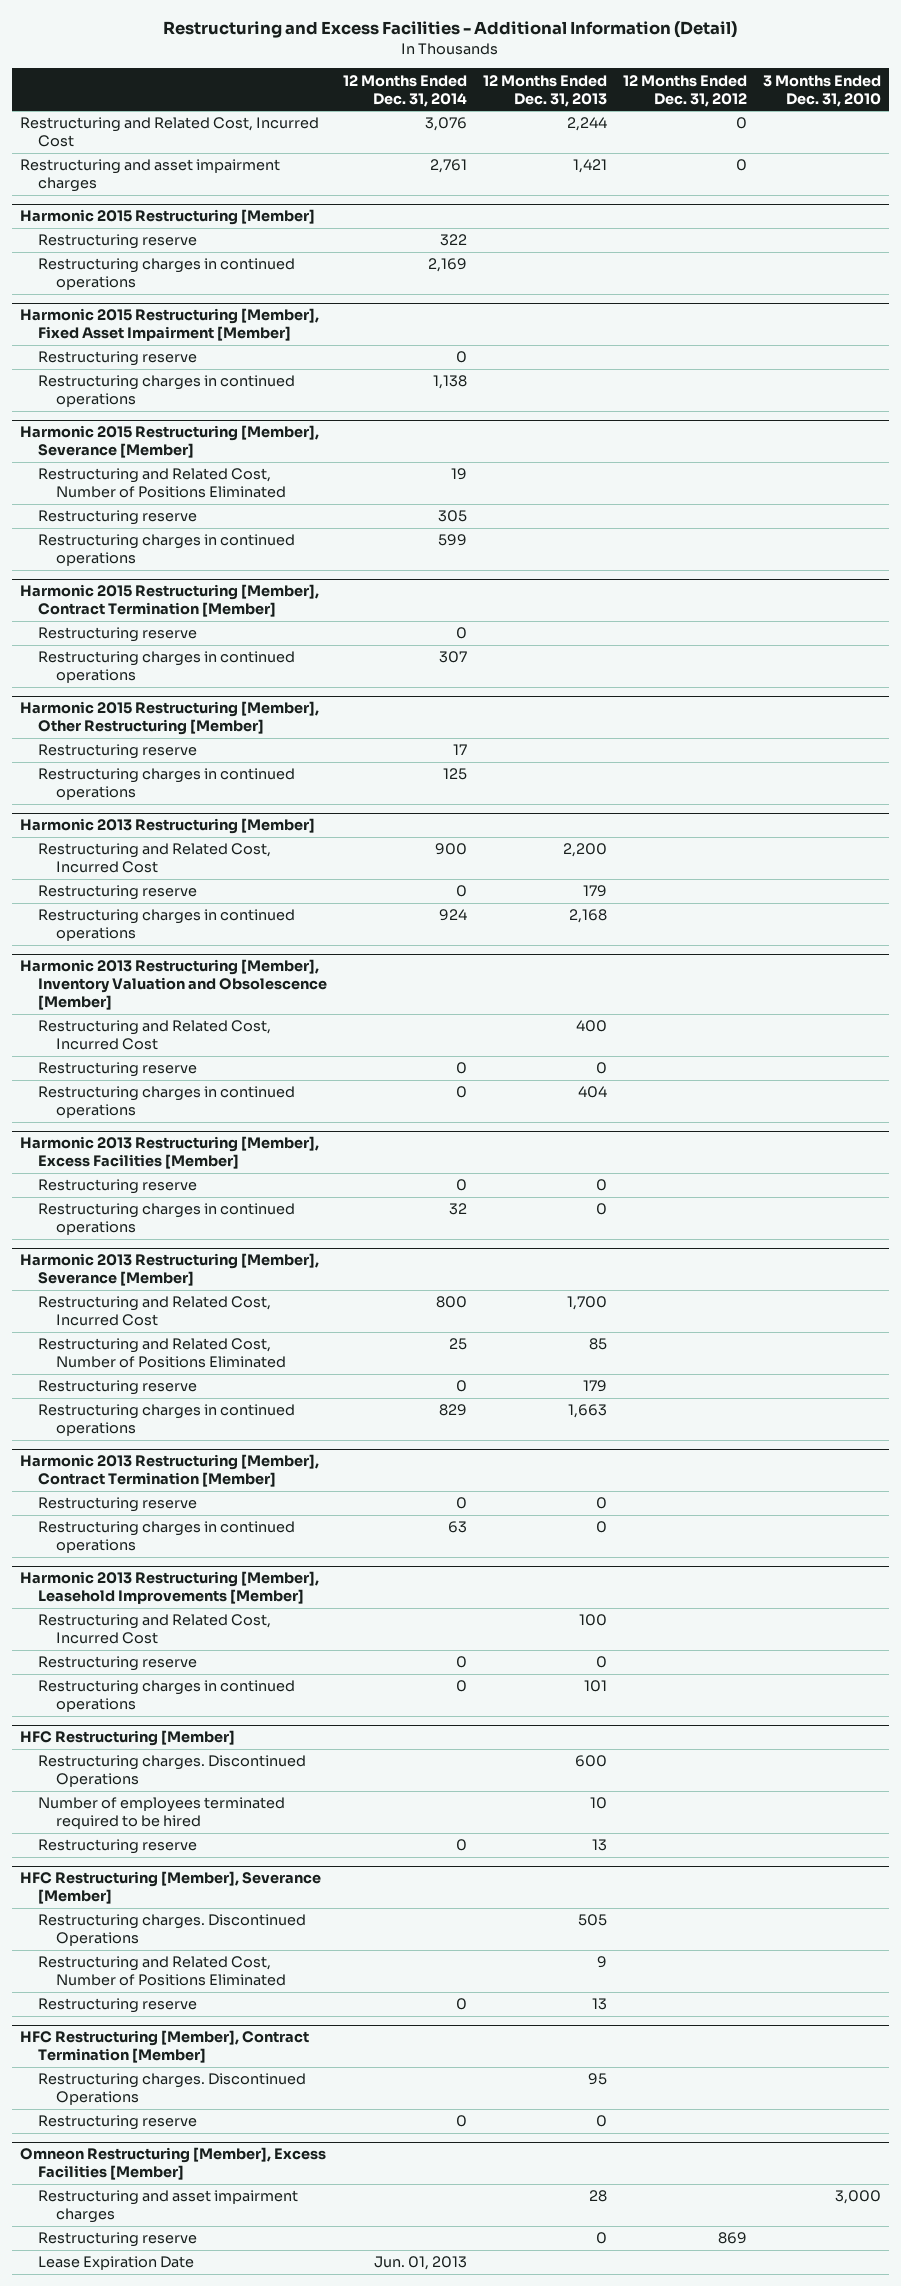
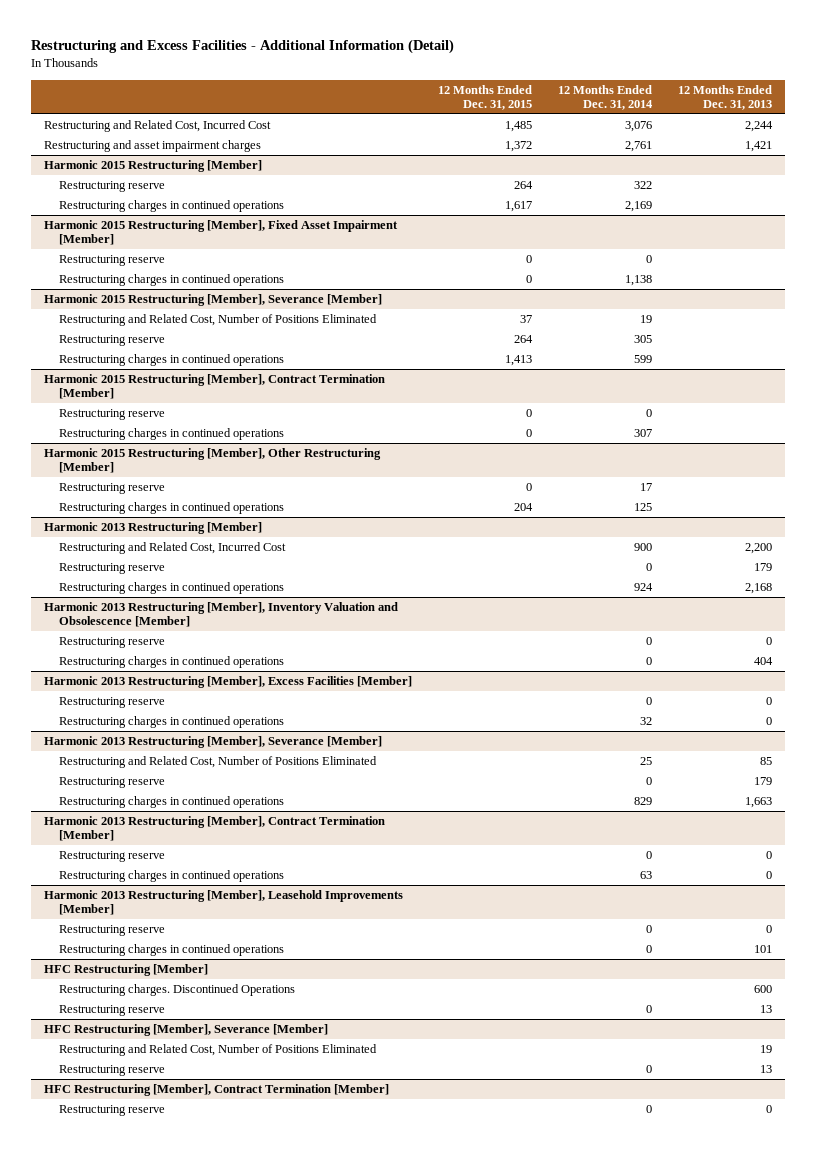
- | 12 Months Ended Dec. 31, 2014 | 12 Months Ended Dec. 31, 2013 | 12 Months Ended Dec. 31, 2012 | 3 Months Ended Dec. 31, 2010
+ | 12 Months Ended Dec. 31, 2015 | 12 Months Ended Dec. 31, 2014 | 12 Months Ended Dec. 31, 2013
@ Harmonic 2013 Restructuring [Member], Inventory Valuation and Obsolescence [Member]
- Restructuring and Related Cost, Incurred Cost | | 400 | |
@ Harmonic 2013 Restructuring [Member], Severance [Member]
- Restructuring and Related Cost, Incurred Cost | 800 | 1,700 | |
@ Harmonic 2013 Restructuring [Member], Leasehold Improvements [Member]
- Restructuring and Related Cost, Incurred Cost | | 100 | |
@ HFC Restructuring [Member]
- Number of employees terminated required to be hired | | 10 | |
@ HFC Restructuring [Member], Severance [Member]
- Restructuring charges. Discontinued Operations | | 505 | |
- Restructuring and Related Cost, Number of Positions Eliminated | | 9 | |
+ Restructuring and Related Cost, Number of Positions Eliminated | | | 19
@ HFC Restructuring [Member], Contract Termination [Member]
- Restructuring charges. Discontinued Operations | | 95 | |
- Omneon Restructuring [Member], Excess Facilities [Member]
- Restructuring and asset impairment charges | | 28 | | 3,000
- Restructuring reserve | | 0 | 869 |
- Lease Expiration Date | Jun. 01, 2013 | | |

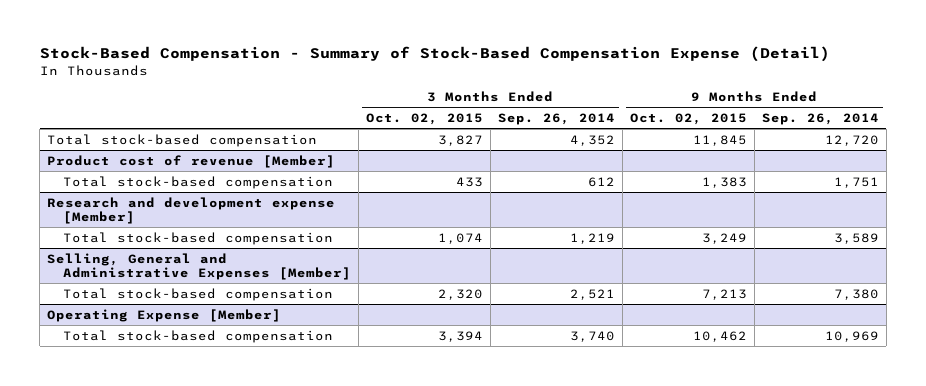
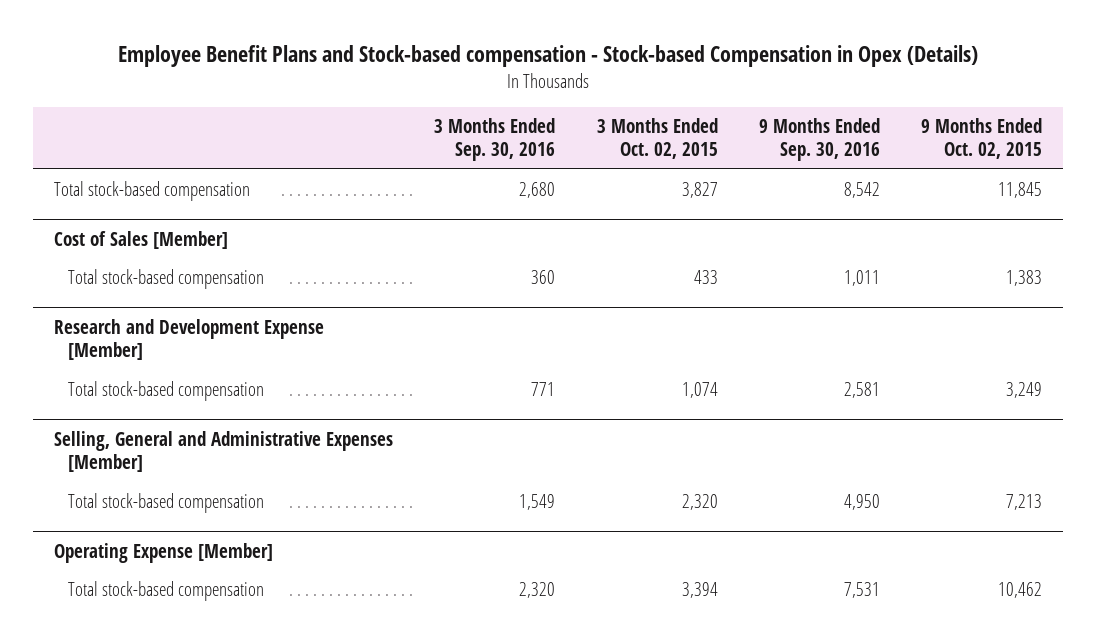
- Stock-Based Compensation - Summary of Stock-Based Compensation Expense (Detail)
+ Employee Benefit Plans and Stock-based compensation - Stock-based Compensation in Opex (Details)
- | 3 Months Ended Oct. 02, 2015 | 3 Months Ended Sep. 26, 2014 | 9 Months Ended Oct. 02, 2015 | 9 Months Ended Sep. 26, 2014
+ | 3 Months Ended Sep. 30, 2016 | 3 Months Ended Oct. 02, 2015 | 9 Months Ended Sep. 30, 2016 | 9 Months Ended Oct. 02, 2015
- Product cost of revenue [Member]
+ Cost of Sales [Member]
- Research and development expense [Member]
+ Research and Development Expense [Member]

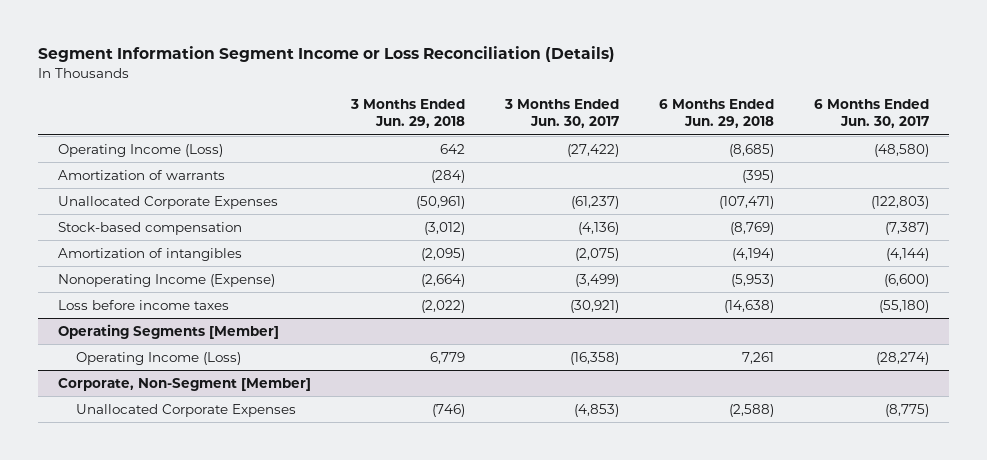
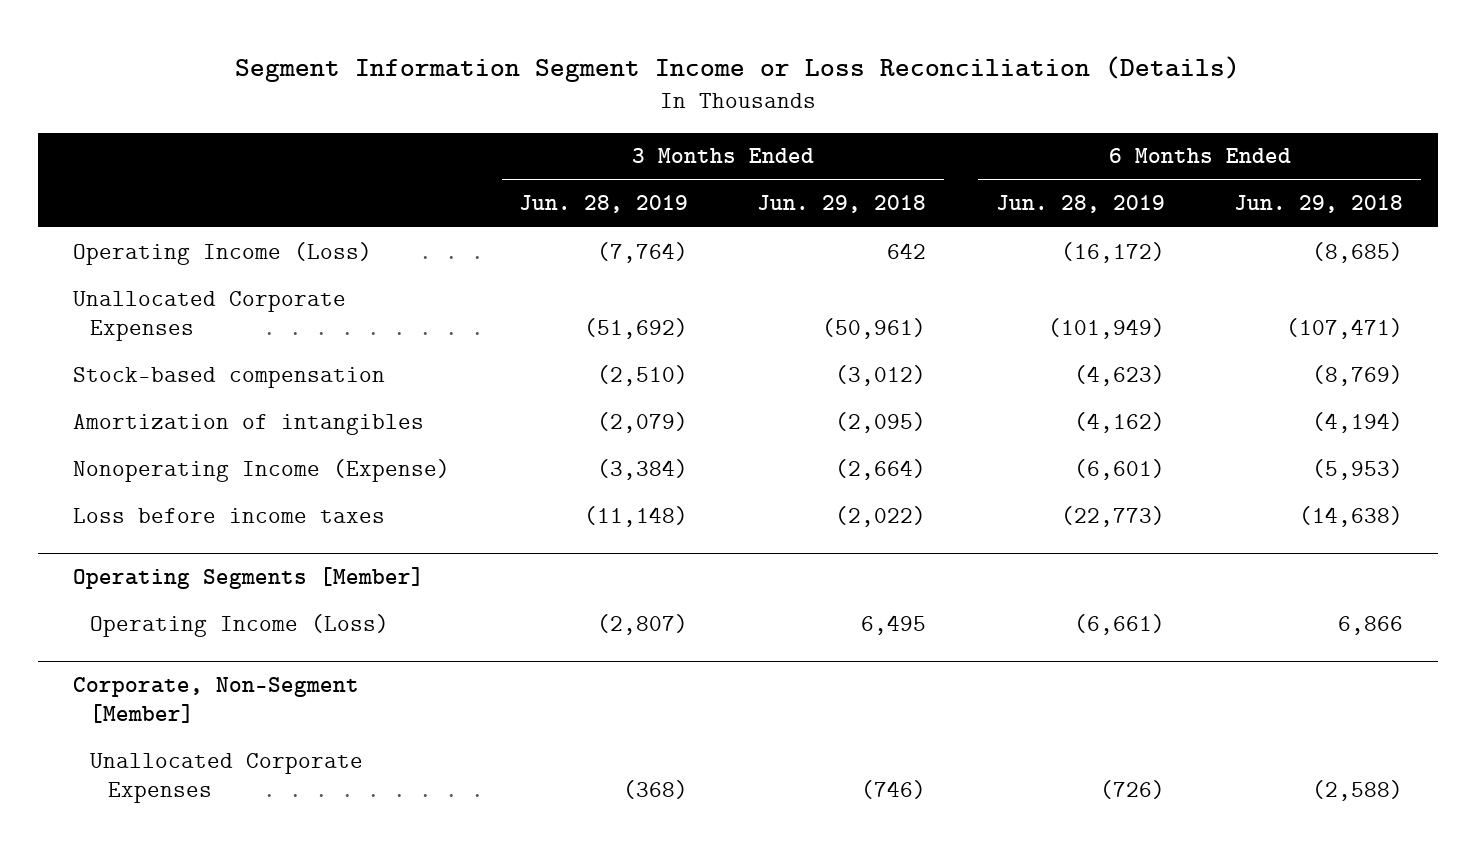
- | 3 Months Ended Jun. 29, 2018 | 3 Months Ended Jun. 30, 2017 | 6 Months Ended Jun. 29, 2018 | 6 Months Ended Jun. 30, 2017
+ | 3 Months Ended Jun. 28, 2019 | 3 Months Ended Jun. 29, 2018 | 6 Months Ended Jun. 28, 2019 | 6 Months Ended Jun. 29, 2018
- Amortization of warrants | (284) | | (395) |
@ Operating Segments [Member]
- Operating Income (Loss) | 6,779 | (16,358) | 7,261 | (28,274)
+ Operating Income (Loss) | (2,807) | 6,495 | (6,661) | 6,866

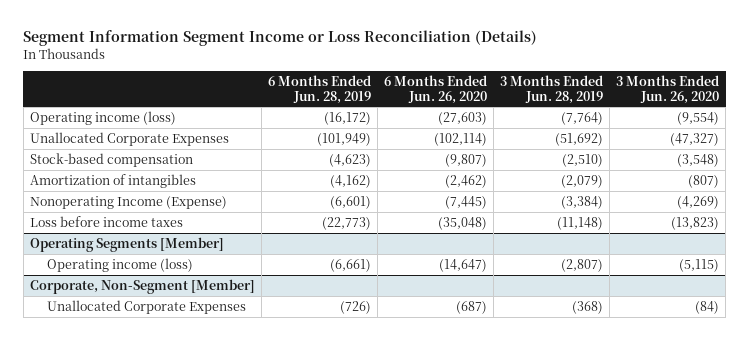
- | 3 Months Ended Jun. 28, 2019 | 3 Months Ended Jun. 29, 2018 | 6 Months Ended Jun. 28, 2019 | 6 Months Ended Jun. 29, 2018
+ | 6 Months Ended Jun. 28, 2019 | 6 Months Ended Jun. 26, 2020 | 3 Months Ended Jun. 28, 2019 | 3 Months Ended Jun. 26, 2020
- Operating Income (Loss) | (7,764) | 642 | (16,172) | (8,685)
+ Operating income (loss) | (16,172) | (27,603) | (7,764) | (9,554)
@ Operating Segments [Member]
- Operating Income (Loss) | (2,807) | 6,495 | (6,661) | 6,866
+ Operating income (loss) | (6,661) | (14,647) | (2,807) | (5,115)

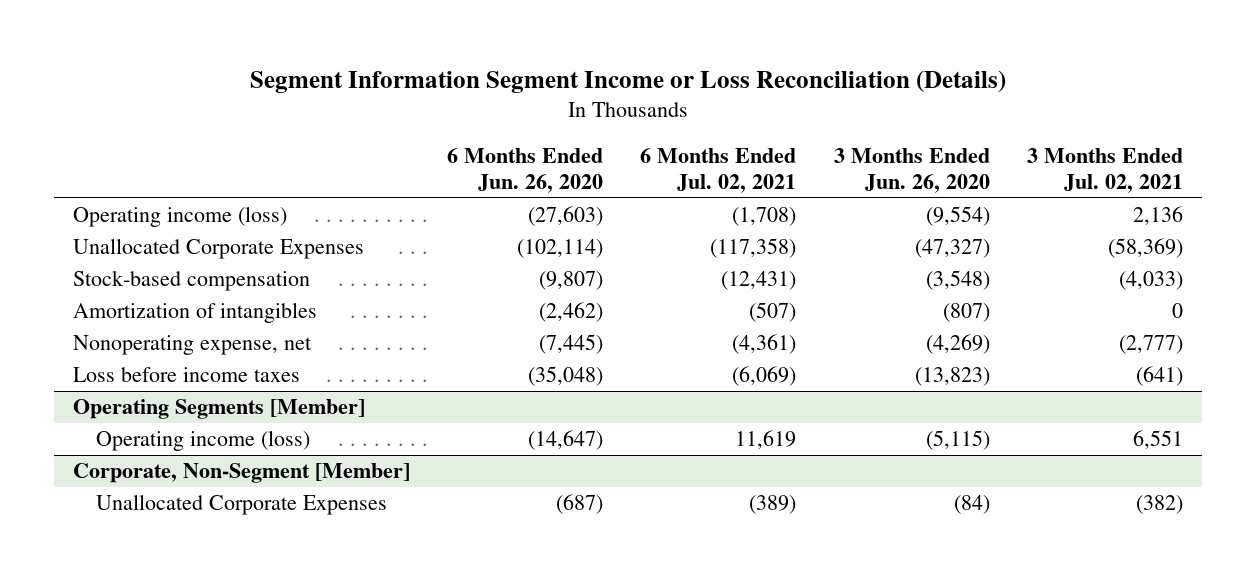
- | 6 Months Ended Jun. 28, 2019 | 6 Months Ended Jun. 26, 2020 | 3 Months Ended Jun. 28, 2019 | 3 Months Ended Jun. 26, 2020
+ | 6 Months Ended Jun. 26, 2020 | 6 Months Ended Jul. 02, 2021 | 3 Months Ended Jun. 26, 2020 | 3 Months Ended Jul. 02, 2021
- Nonoperating Income (Expense) | (6,601) | (7,445) | (3,384) | (4,269)
+ Nonoperating expense, net | (7,445) | (4,361) | (4,269) | (2,777)

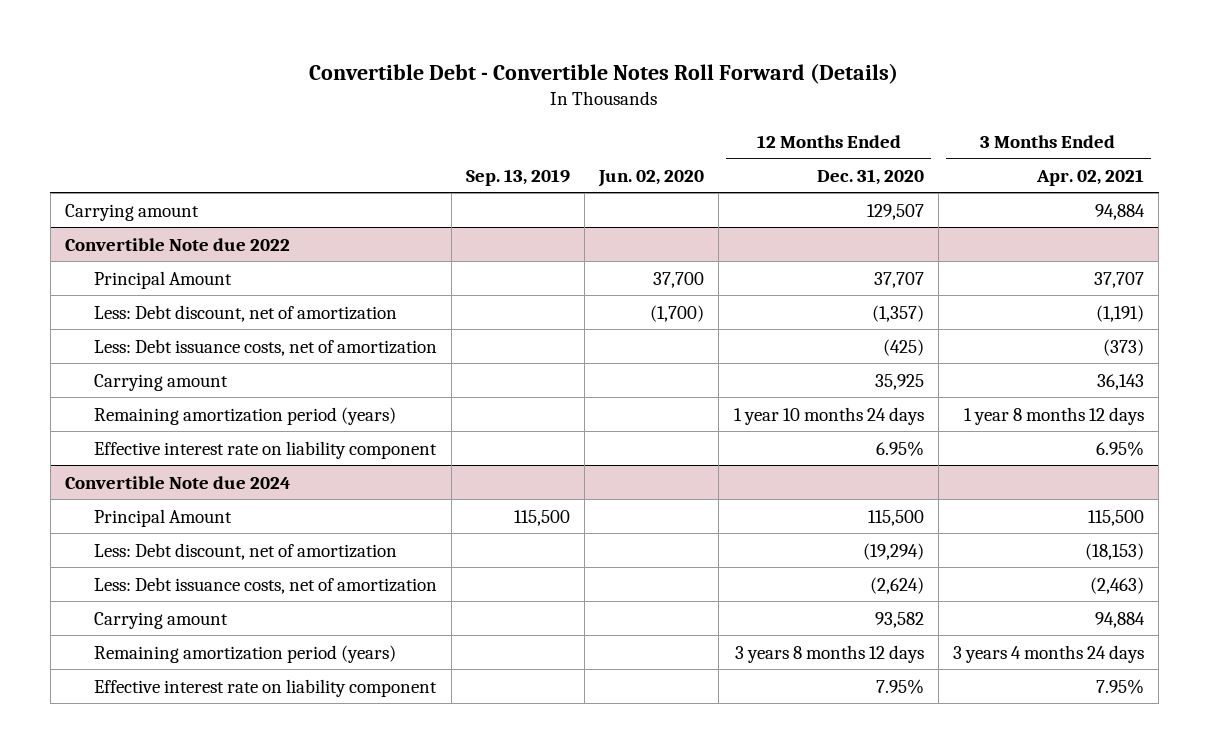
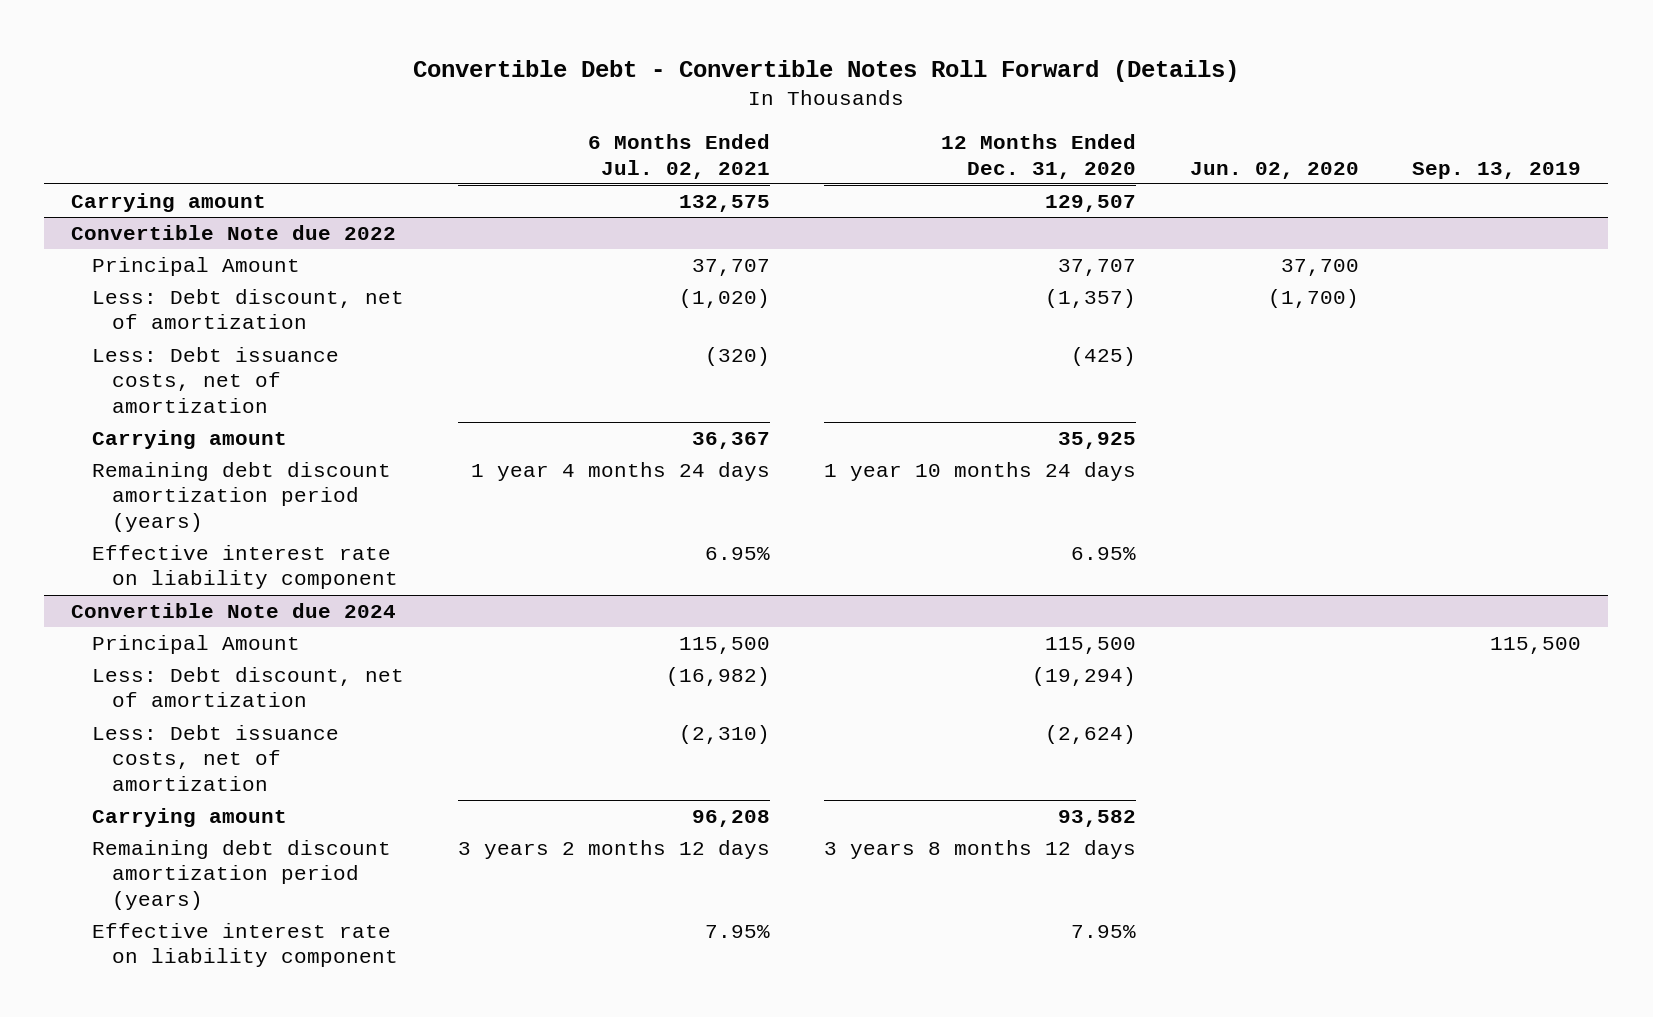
- | Sep. 13, 2019 | Jun. 02, 2020 | 12 Months Ended Dec. 31, 2020 | 3 Months Ended Apr. 02, 2021
+ | 6 Months Ended Jul. 02, 2021 | 12 Months Ended Dec. 31, 2020 | Jun. 02, 2020 | Sep. 13, 2019
@ Convertible Note due 2022
- Remaining amortization period (years) | | | 1 year 10 months 24 days | 1 year 8 months 12 days
+ Remaining debt discount amortization period (years) | 1 year 4 months 24 days | 1 year 10 months 24 days | |
@ Convertible Note due 2024
- Remaining amortization period (years) | | | 3 years 8 months 12 days | 3 years 4 months 24 days
+ Remaining debt discount amortization period (years) | 3 years 2 months 12 days | 3 years 8 months 12 days | |

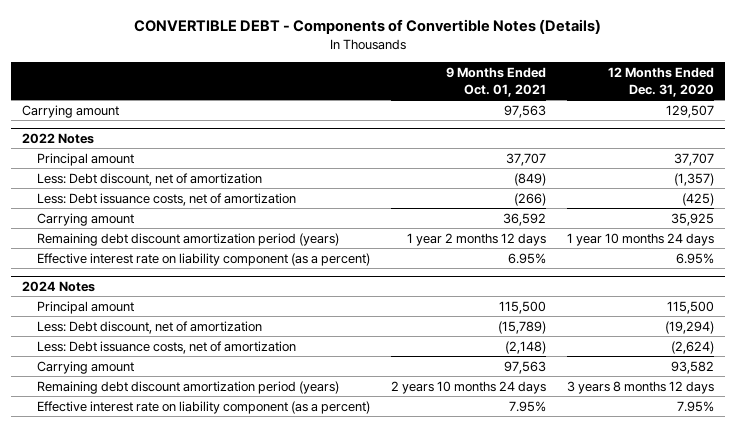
- Convertible Debt - Convertible Notes Roll Forward (Details)
+ CONVERTIBLE DEBT - Components of Convertible Notes (Details)
- | 6 Months Ended Jul. 02, 2021 | 12 Months Ended Dec. 31, 2020 | Jun. 02, 2020 | Sep. 13, 2019
+ | 9 Months Ended Oct. 01, 2021 | 12 Months Ended Dec. 31, 2020
- Convertible Note due 2022
- Principal Amount | 37,707 | 37,707 | 37,700 |
+ 2022 Notes
+ Principal amount | 37,707 | 37,707
- Effective interest rate on liability component | 6.95% | 6.95% | |
- Convertible Note due 2024
- Principal Amount | 115,500 | 115,500 | | 115,500
+ Effective interest rate on liability component (as a percent) | 6.95% | 6.95%
+ 2024 Notes
+ Principal amount | 115,500 | 115,500
- Effective interest rate on liability component | 7.95% | 7.95% | |
+ Effective interest rate on liability component (as a percent) | 7.95% | 7.95%

